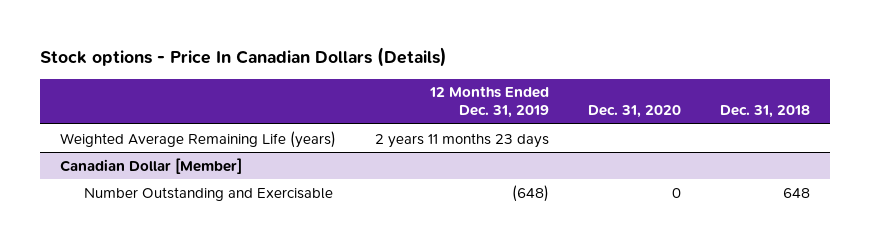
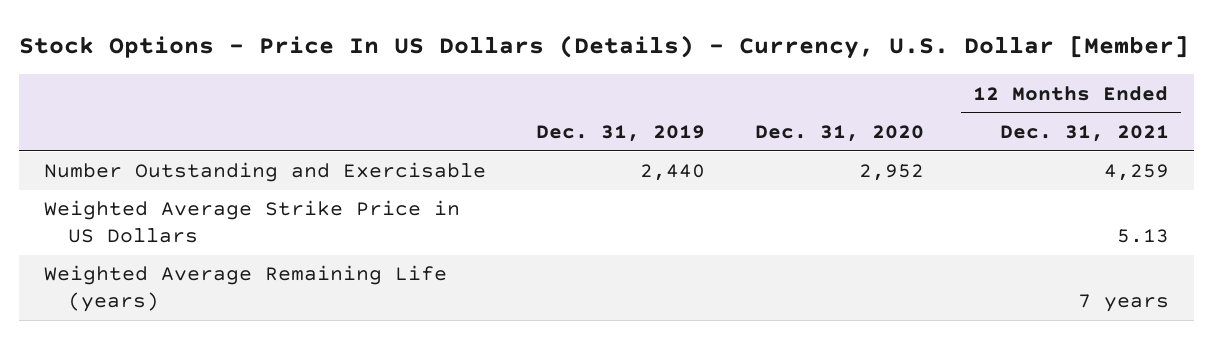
- Stock options - Price In Canadian Dollars (Details)
+ Stock Options - Price In US Dollars (Details) - Currency, U.S. Dollar [Member]
- | 12 Months Ended Dec. 31, 2019 | Dec. 31, 2020 | Dec. 31, 2018
+ | Dec. 31, 2019 | Dec. 31, 2020 | 12 Months Ended Dec. 31, 2021
+ Number Outstanding and Exercisable | 2,440 | 2,952 | 4,259
+ Weighted Average Strike Price in US Dollars | | | 5.13
- Canadian Dollar [Member]
- Number Outstanding and Exercisable | (648) | 0 | 648

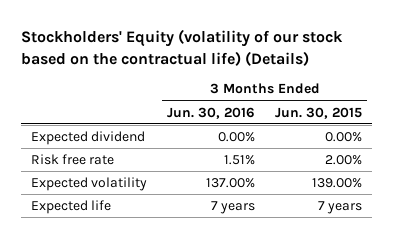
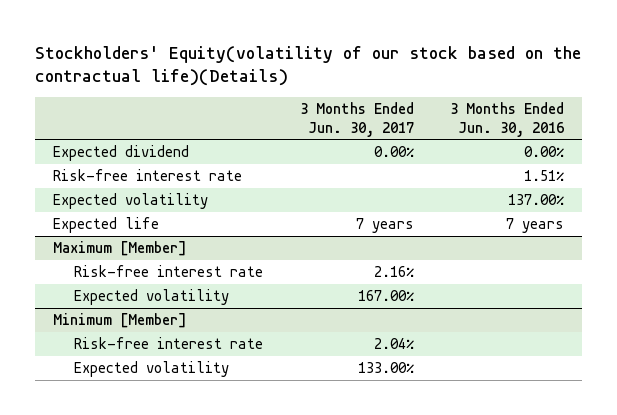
- Stockholders' Equity (volatility of our stock based on the contractual life) (Details)
+ Stockholders' Equity(volatility of our stock based on the contractual life)(Details)
- | 3 Months Ended Jun. 30, 2016 | 3 Months Ended Jun. 30, 2015
+ | 3 Months Ended Jun. 30, 2017 | 3 Months Ended Jun. 30, 2016
- Risk free rate | 1.51% | 2.00%
+ Risk-free interest rate | | 1.51%
+ Maximum [Member]
+ Risk-free interest rate | 2.16% |
+ Expected volatility | 167.00% |
+ Minimum [Member]
+ Risk-free interest rate | 2.04% |
+ Expected volatility | 133.00% |

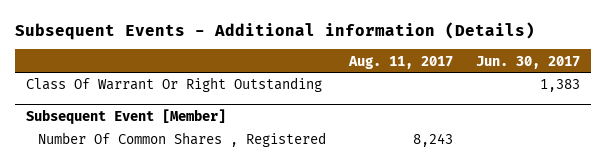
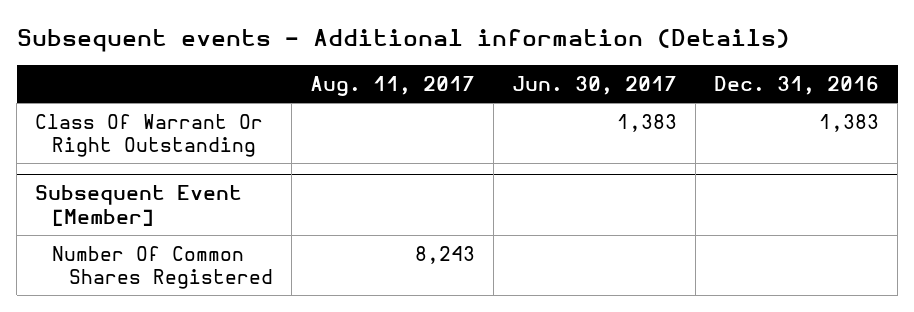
- Subsequent Events - Additional information (Details)
+ Subsequent events - Additional information (Details)
- | Aug. 11, 2017 | Jun. 30, 2017
+ | Aug. 11, 2017 | Jun. 30, 2017 | Dec. 31, 2016
@ Subsequent Event [Member]
- Number Of Common Shares , Registered | 8,243 |
+ Number Of Common Shares Registered | 8,243 | |

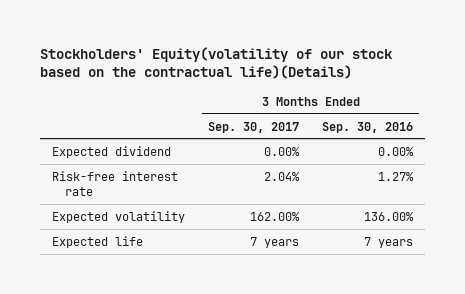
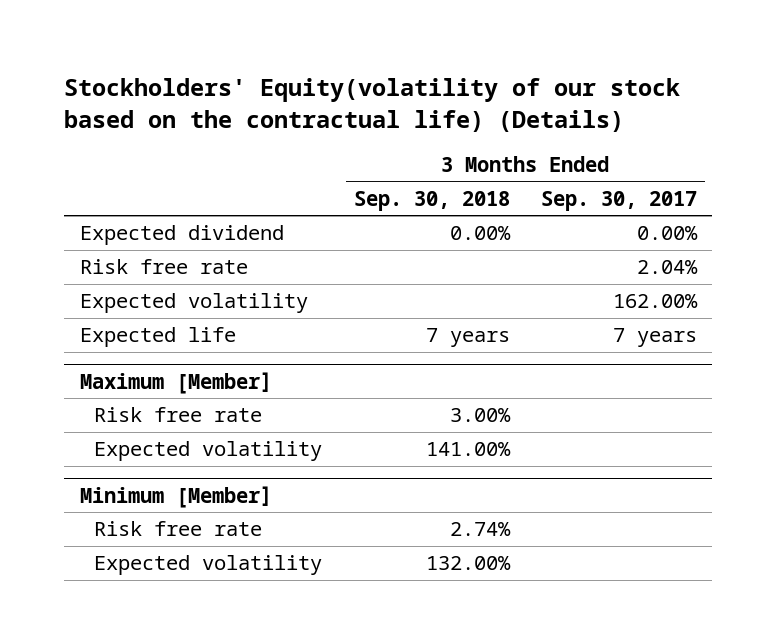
- Stockholders' Equity(volatility of our stock based on the contractual life)(Details)
+ Stockholders' Equity(volatility of our stock based on the contractual life) (Details)
- | 3 Months Ended Sep. 30, 2017 | 3 Months Ended Sep. 30, 2016
+ | 3 Months Ended Sep. 30, 2018 | 3 Months Ended Sep. 30, 2017
- Risk-free interest rate | 2.04% | 1.27%
+ Risk free rate | | 2.04%
+ Maximum [Member]
+ Risk free rate | 3.00% |
+ Expected volatility | 141.00% |
+ Minimum [Member]
+ Risk free rate | 2.74% |
+ Expected volatility | 132.00% |

